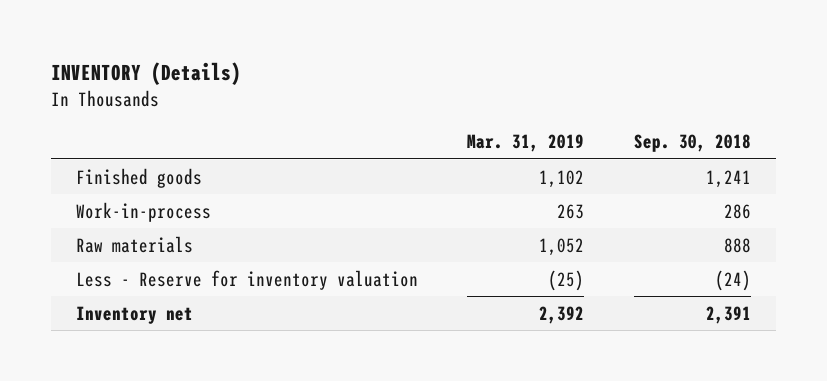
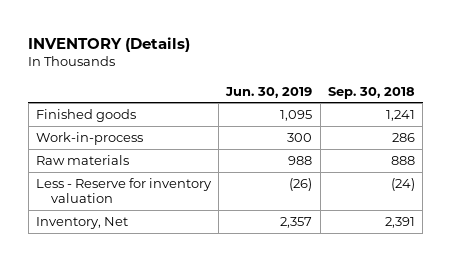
- | Mar. 31, 2019 | Sep. 30, 2018
+ | Jun. 30, 2019 | Sep. 30, 2018
- Inventory net | 2,392 | 2,391
+ Inventory, Net | 2,357 | 2,391

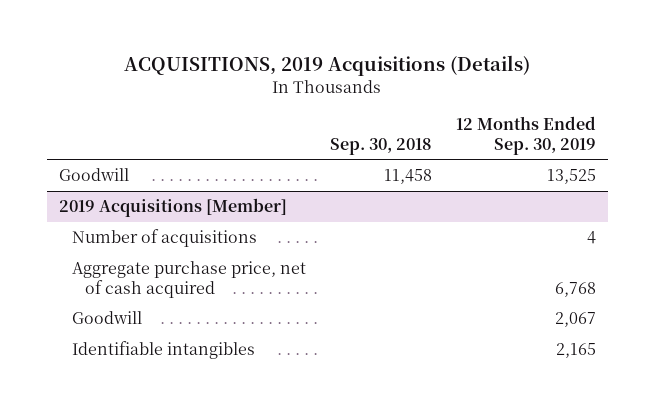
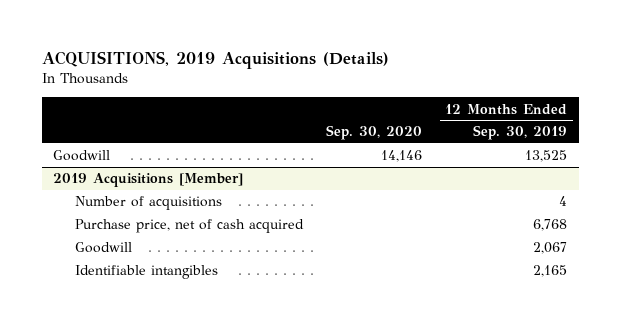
- | Sep. 30, 2018 | 12 Months Ended Sep. 30, 2019
+ | Sep. 30, 2020 | 12 Months Ended Sep. 30, 2019
@ 2019 Acquisitions [Member]
- Aggregate purchase price, net of cash acquired | | 6,768
+ Purchase price, net of cash acquired | | 6,768

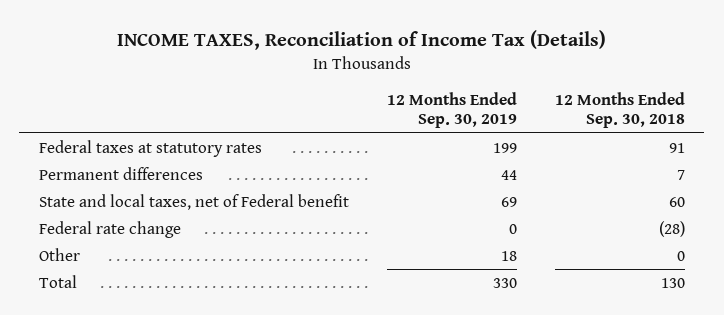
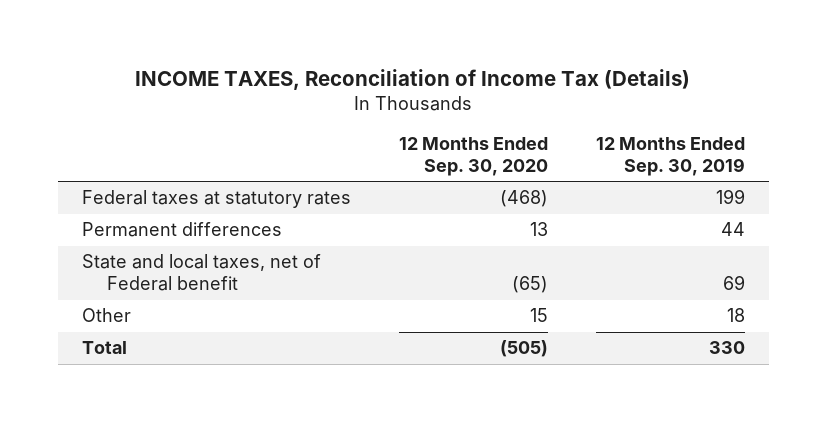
- | 12 Months Ended Sep. 30, 2019 | 12 Months Ended Sep. 30, 2018
+ | 12 Months Ended Sep. 30, 2020 | 12 Months Ended Sep. 30, 2019
- Federal rate change | 0 | (28)

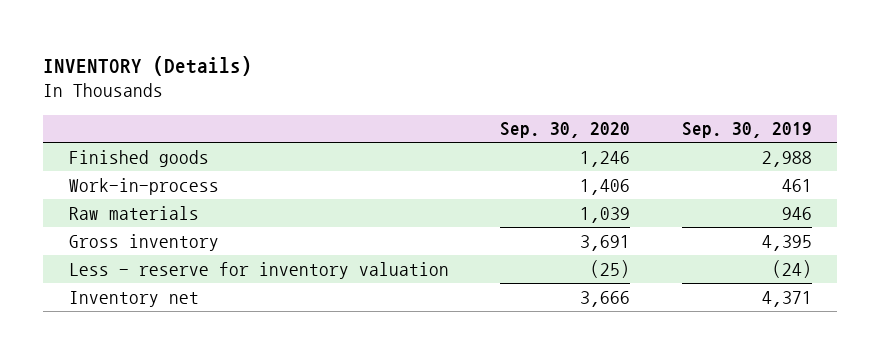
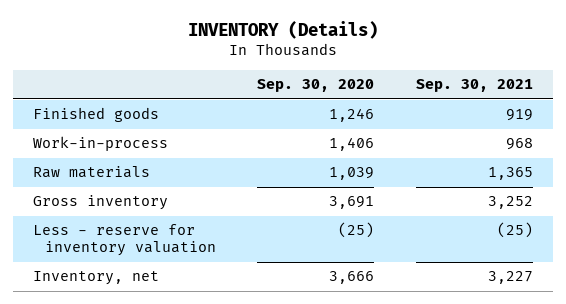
- | Sep. 30, 2020 | Sep. 30, 2019
+ | Sep. 30, 2020 | Sep. 30, 2021
- Inventory net | 3,666 | 4,371
+ Inventory, net | 3,666 | 3,227

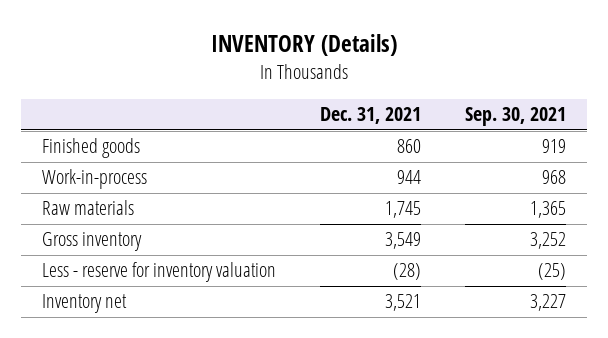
- | Sep. 30, 2020 | Sep. 30, 2021
+ | Dec. 31, 2021 | Sep. 30, 2021
- Inventory, net | 3,666 | 3,227
+ Inventory net | 3,521 | 3,227

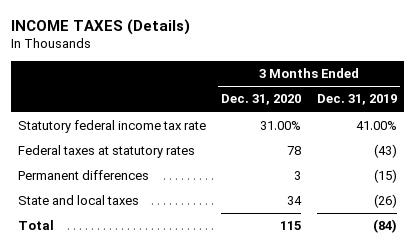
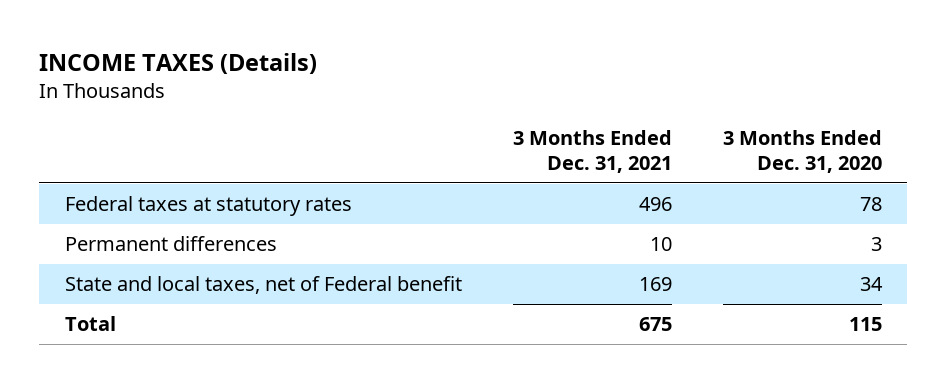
- | 3 Months Ended Dec. 31, 2020 | 3 Months Ended Dec. 31, 2019
+ | 3 Months Ended Dec. 31, 2021 | 3 Months Ended Dec. 31, 2020
- Statutory federal income tax rate | 31.00% | 41.00%
- State and local taxes | 34 | (26)
+ State and local taxes, net of Federal benefit | 169 | 34

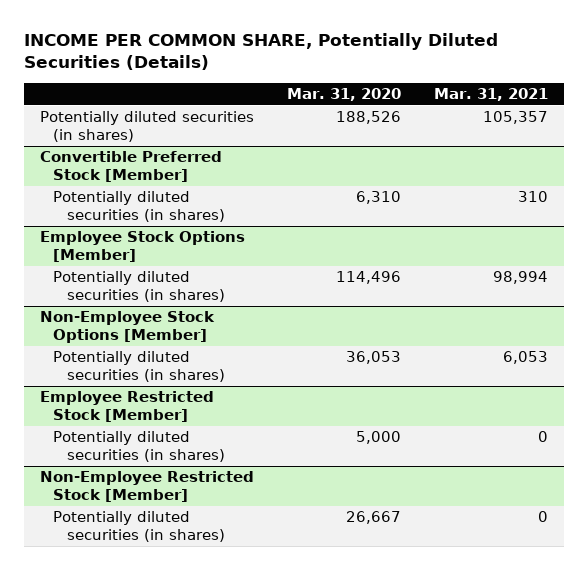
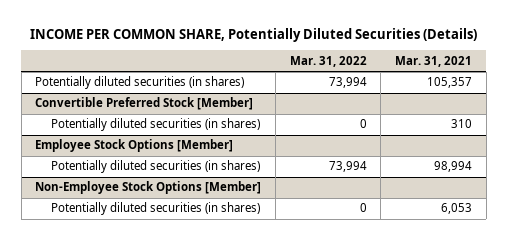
- | Mar. 31, 2020 | Mar. 31, 2021
+ | Mar. 31, 2022 | Mar. 31, 2021
- Employee Restricted Stock [Member]
- Potentially diluted securities (in shares) | 5,000 | 0
- Non-Employee Restricted Stock [Member]
- Potentially diluted securities (in shares) | 26,667 | 0

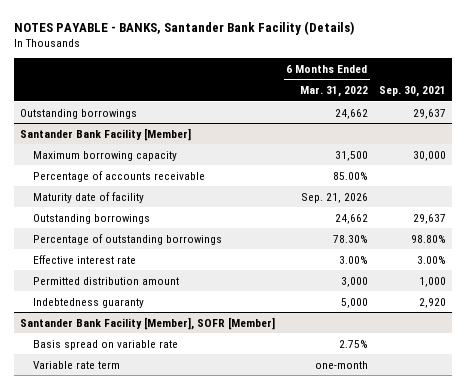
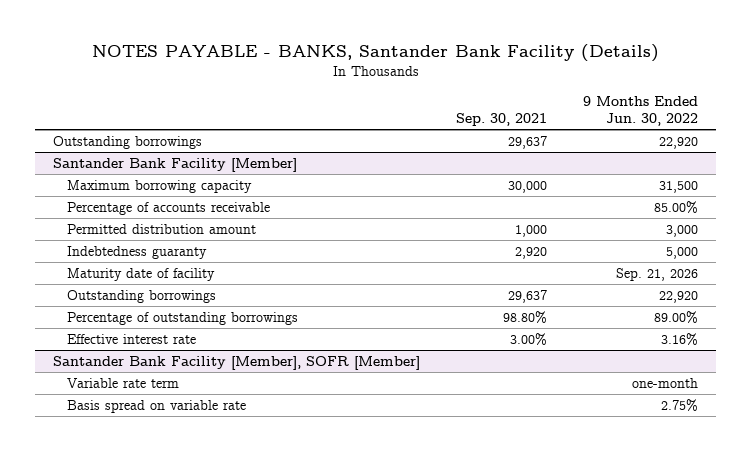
- | 6 Months Ended Mar. 31, 2022 | Sep. 30, 2021
+ | Sep. 30, 2021 | 9 Months Ended Jun. 30, 2022
@ Santander Bank Facility [Member]
moved up: Permitted distribution amount | 1,000 | 3,000
moved up: Indebtedness guaranty | 2,920 | 5,000
@ Santander Bank Facility [Member], SOFR [Member]
moved down: Basis spread on variable rate | | 2.75%

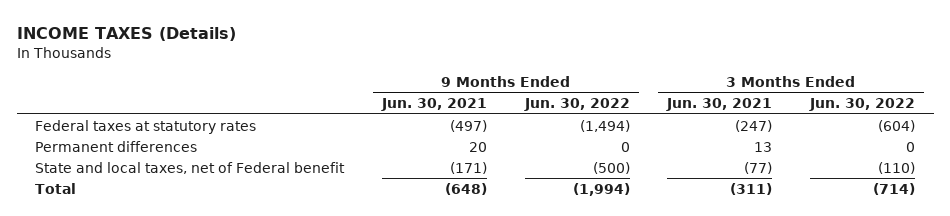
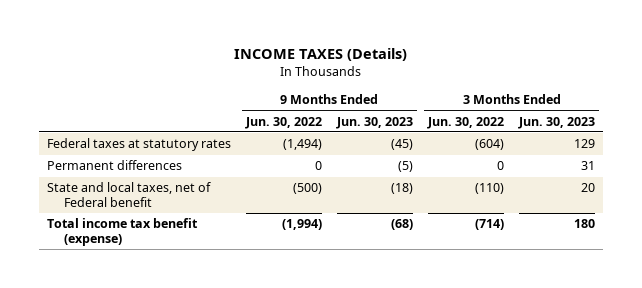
- | 9 Months Ended Jun. 30, 2021 | 9 Months Ended Jun. 30, 2022 | 3 Months Ended Jun. 30, 2021 | 3 Months Ended Jun. 30, 2022
+ | 9 Months Ended Jun. 30, 2022 | 9 Months Ended Jun. 30, 2023 | 3 Months Ended Jun. 30, 2022 | 3 Months Ended Jun. 30, 2023
- Total | (648) | (1,994) | (311) | (714)
+ Total income tax benefit (expense) | (1,994) | (68) | (714) | 180

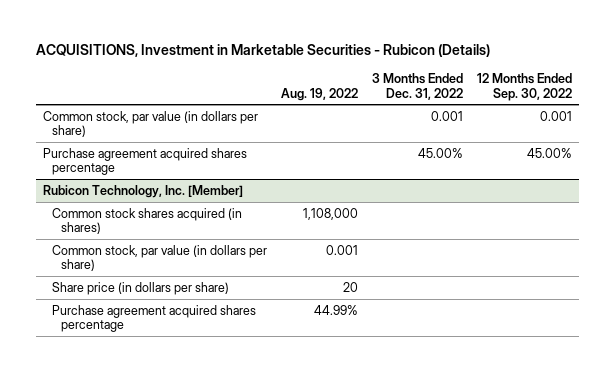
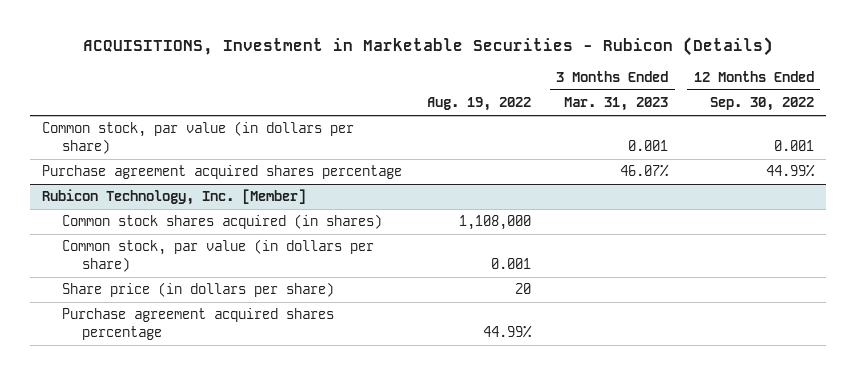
- | Aug. 19, 2022 | 3 Months Ended Dec. 31, 2022 | 12 Months Ended Sep. 30, 2022
+ | Aug. 19, 2022 | 3 Months Ended Mar. 31, 2023 | 12 Months Ended Sep. 30, 2022
- Purchase agreement acquired shares percentage | | 45.00% | 45.00%
+ Purchase agreement acquired shares percentage | | 46.07% | 44.99%

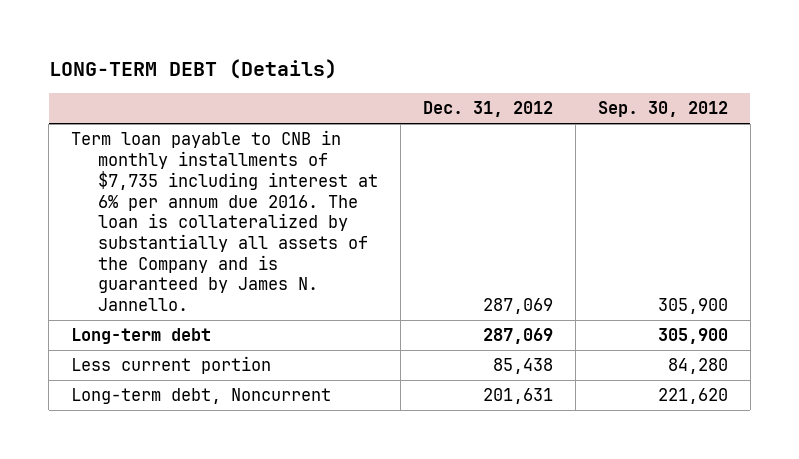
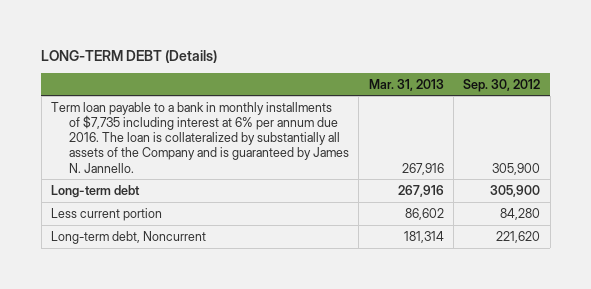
- | Dec. 31, 2012 | Sep. 30, 2012
+ | Mar. 31, 2013 | Sep. 30, 2012
- Term loan payable to CNB in monthly installments of $7,735 including interest at 6% per annum due 2016. The loan is collateralized by substantially all assets of the Company and is guaranteed by James N. Jannello. | 287,069 | 305,900
+ Term loan payable to a bank in monthly installments of $7,735 including interest at 6% per annum due 2016. The loan is collateralized by substantially all assets of the Company and is guaranteed by James N. Jannello. | 267,916 | 305,900

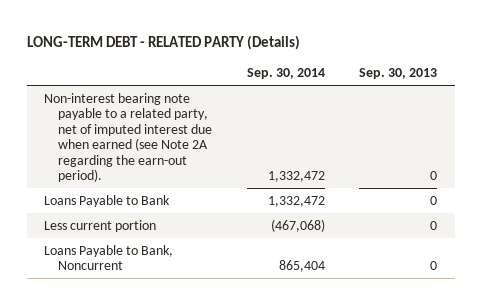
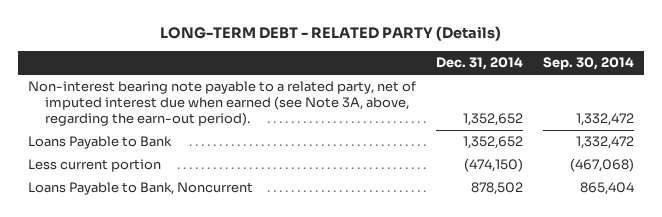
- | Sep. 30, 2014 | Sep. 30, 2013
+ | Dec. 31, 2014 | Sep. 30, 2014
- Non-interest bearing note payable to a related party, net of imputed interest due when earned (see Note 2A regarding the earn-out period). | 1,332,472 | 0
+ Non-interest bearing note payable to a related party, net of imputed interest due when earned (see Note 3A, above, regarding the earn-out period). | 1,352,652 | 1,332,472

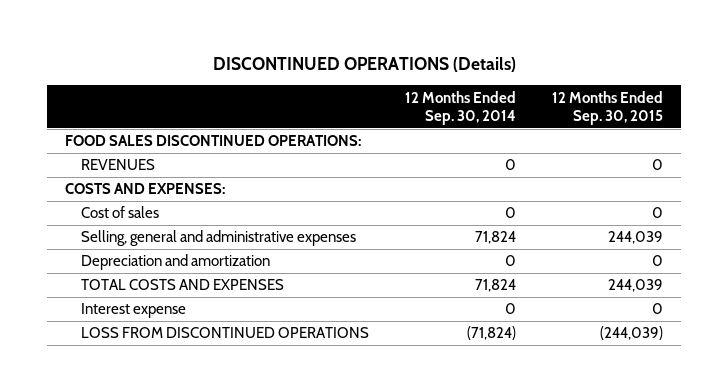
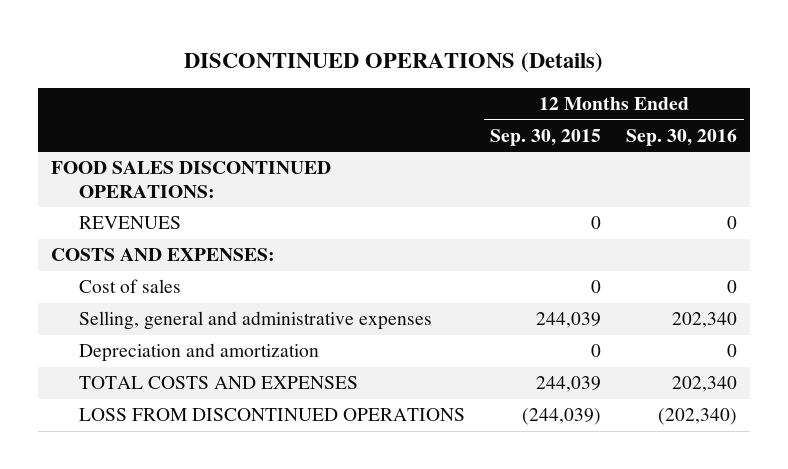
- | 12 Months Ended Sep. 30, 2014 | 12 Months Ended Sep. 30, 2015
+ | 12 Months Ended Sep. 30, 2015 | 12 Months Ended Sep. 30, 2016
- Interest expense | 0 | 0

